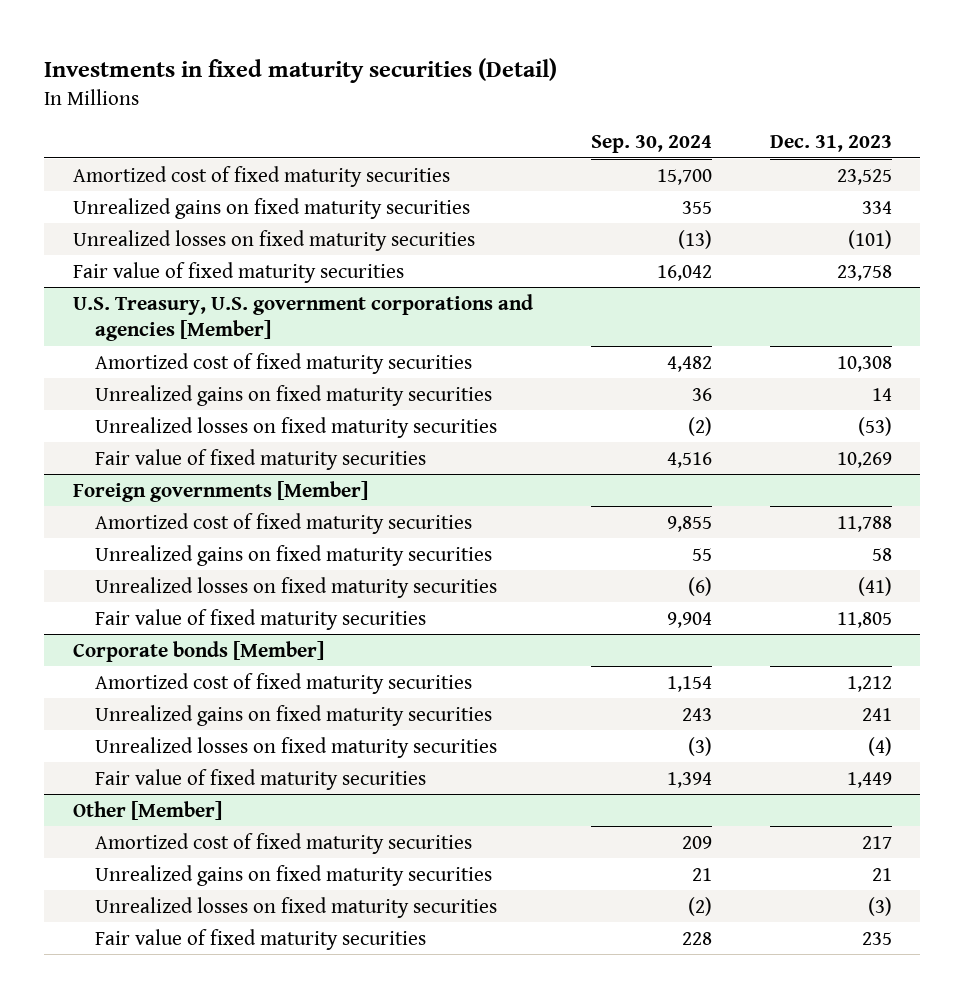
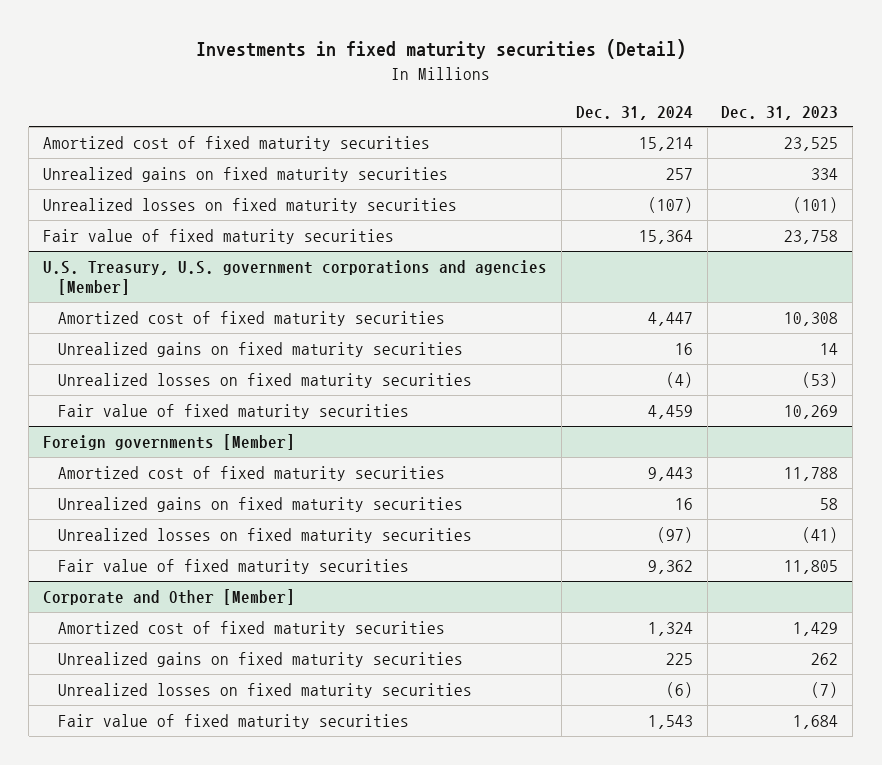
- | Sep. 30, 2024 | Dec. 31, 2023
+ | Dec. 31, 2024 | Dec. 31, 2023
- Corporate bonds [Member]
- Amortized cost of fixed maturity securities | 1,154 | 1,212
- Unrealized gains on fixed maturity securities | 243 | 241
- Unrealized losses on fixed maturity securities | (3) | (4)
- Fair value of fixed maturity securities | 1,394 | 1,449
- Other [Member]
- Amortized cost of fixed maturity securities | 209 | 217
- Unrealized gains on fixed maturity securities | 21 | 21
- Unrealized losses on fixed maturity securities | (2) | (3)
- Fair value of fixed maturity securities | 228 | 235
+ Corporate and Other [Member]
+ Amortized cost of fixed maturity securities | 1,324 | 1,429
+ Unrealized gains on fixed maturity securities | 225 | 262
+ Unrealized losses on fixed maturity securities | (6) | (7)
+ Fair value of fixed maturity securities | 1,543 | 1,684

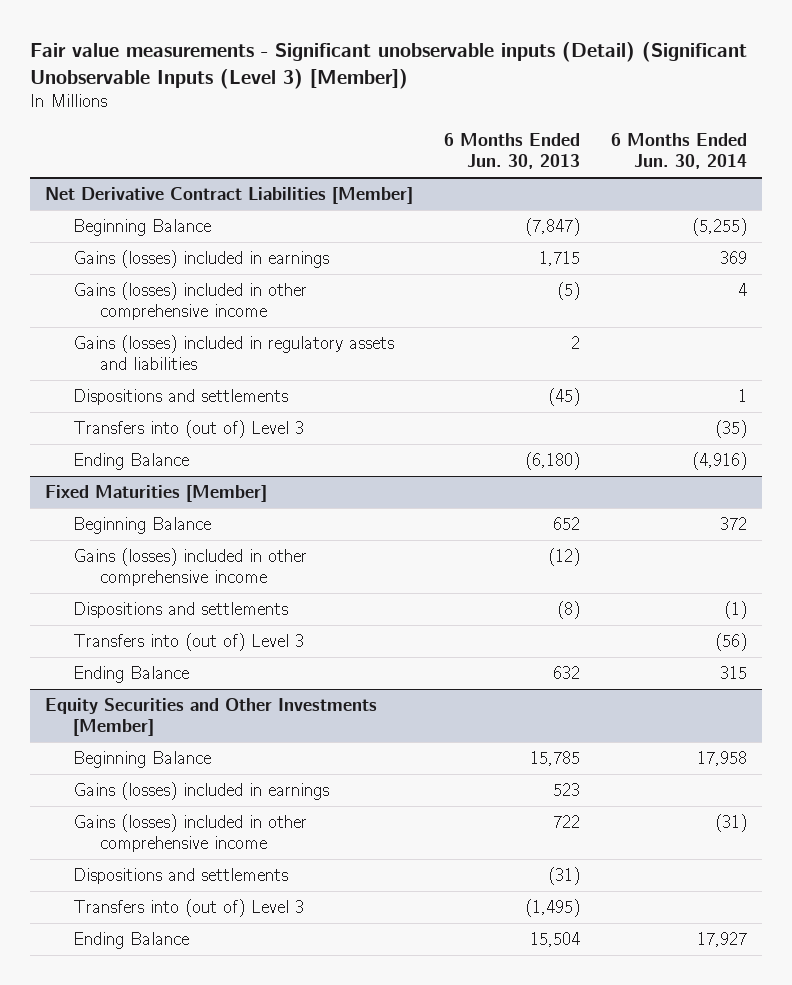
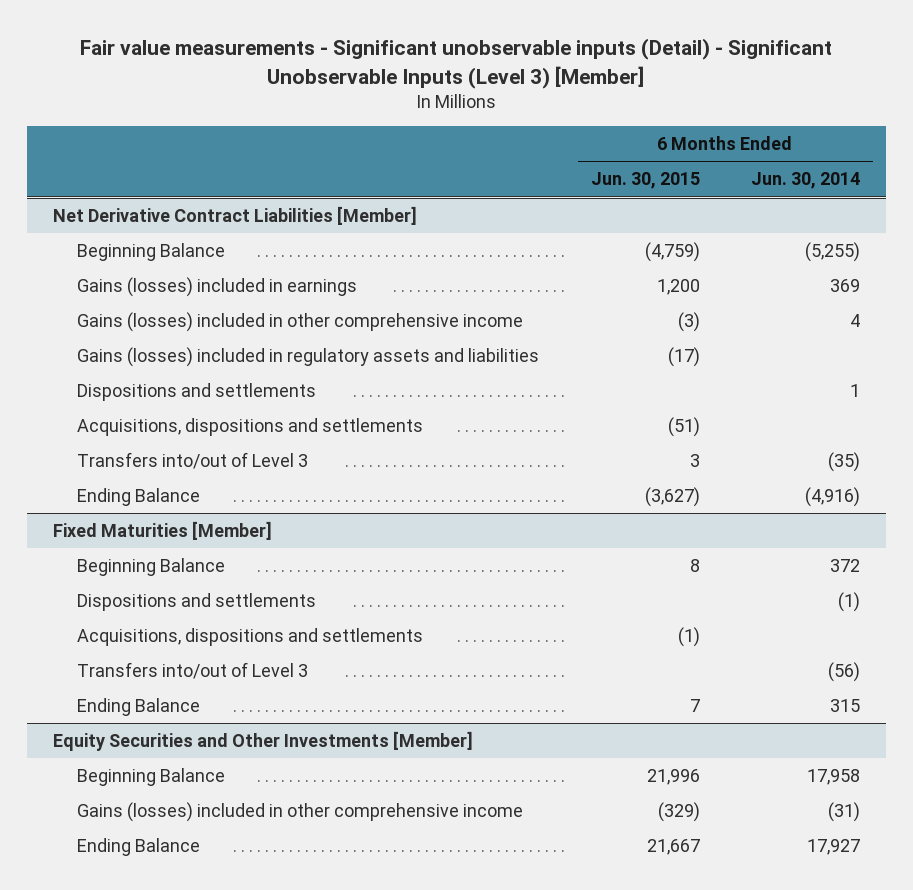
- Fair value measurements - Significant unobservable inputs (Detail) (Significant Unobservable Inputs (Level 3) [Member])
+ Fair value measurements - Significant unobservable inputs (Detail) - Significant Unobservable Inputs (Level 3) [Member]
- | 6 Months Ended Jun. 30, 2013 | 6 Months Ended Jun. 30, 2014
+ | 6 Months Ended Jun. 30, 2015 | 6 Months Ended Jun. 30, 2014
@ Net Derivative Contract Liabilities [Member]
- Transfers into (out of) Level 3 | | (35)
+ Acquisitions, dispositions and settlements | (51) |
+ Transfers into/out of Level 3 | 3 | (35)
@ Fixed Maturities [Member]
- Gains (losses) included in other comprehensive income | (12) |
- Transfers into (out of) Level 3 | | (56)
+ Acquisitions, dispositions and settlements | (1) |
+ Transfers into/out of Level 3 | | (56)
@ Equity Securities and Other Investments [Member]
- Gains (losses) included in earnings | 523 |
- Dispositions and settlements | (31) |
- Transfers into (out of) Level 3 | (1,495) |

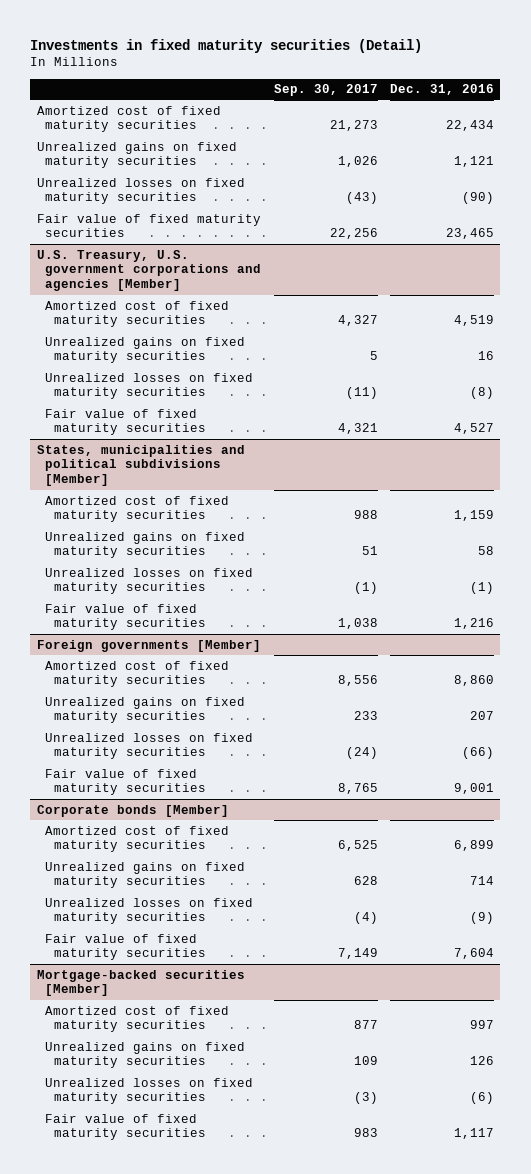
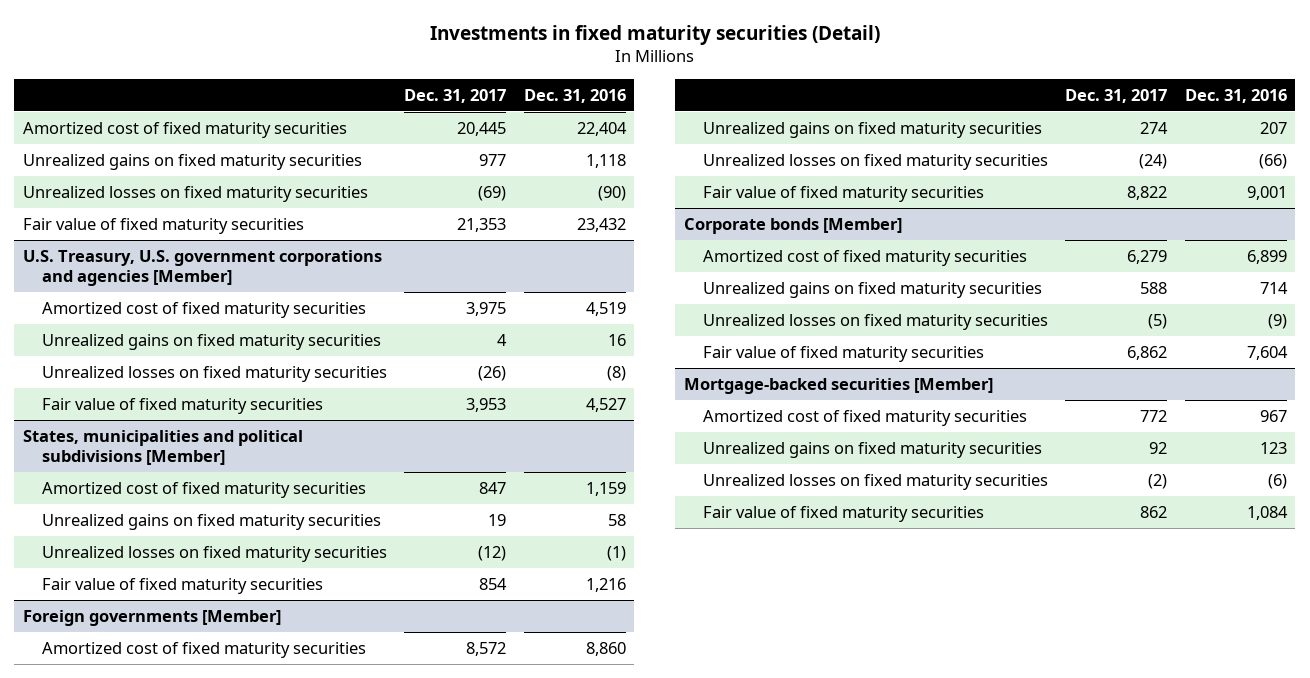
- | Sep. 30, 2017 | Dec. 31, 2016
+ | Dec. 31, 2017 | Dec. 31, 2016
- Amortized cost of fixed maturity securities | 21,273 | 22,434
- Unrealized gains on fixed maturity securities | 1,026 | 1,121
+ Amortized cost of fixed maturity securities | 20,445 | 22,404
+ Unrealized gains on fixed maturity securities | 977 | 1,118
- Fair value of fixed maturity securities | 22,256 | 23,465
+ Fair value of fixed maturity securities | 21,353 | 23,432
@ Mortgage-backed securities [Member]
- Amortized cost of fixed maturity securities | 877 | 997
- Unrealized gains on fixed maturity securities | 109 | 126
+ Amortized cost of fixed maturity securities | 772 | 967
+ Unrealized gains on fixed maturity securities | 92 | 123
- Fair value of fixed maturity securities | 983 | 1,117
+ Fair value of fixed maturity securities | 862 | 1,084

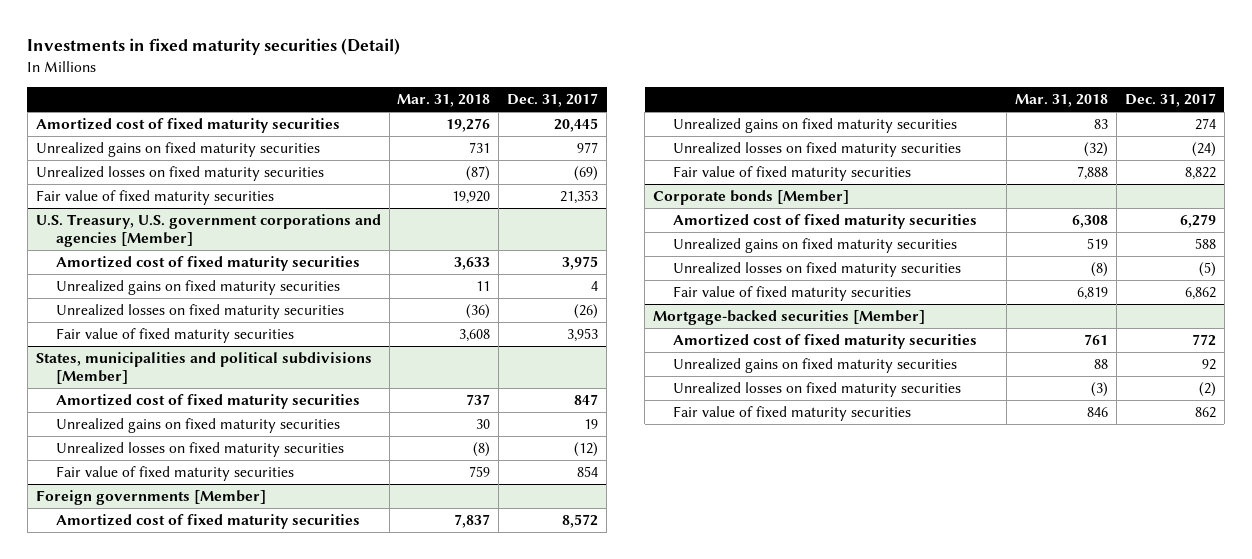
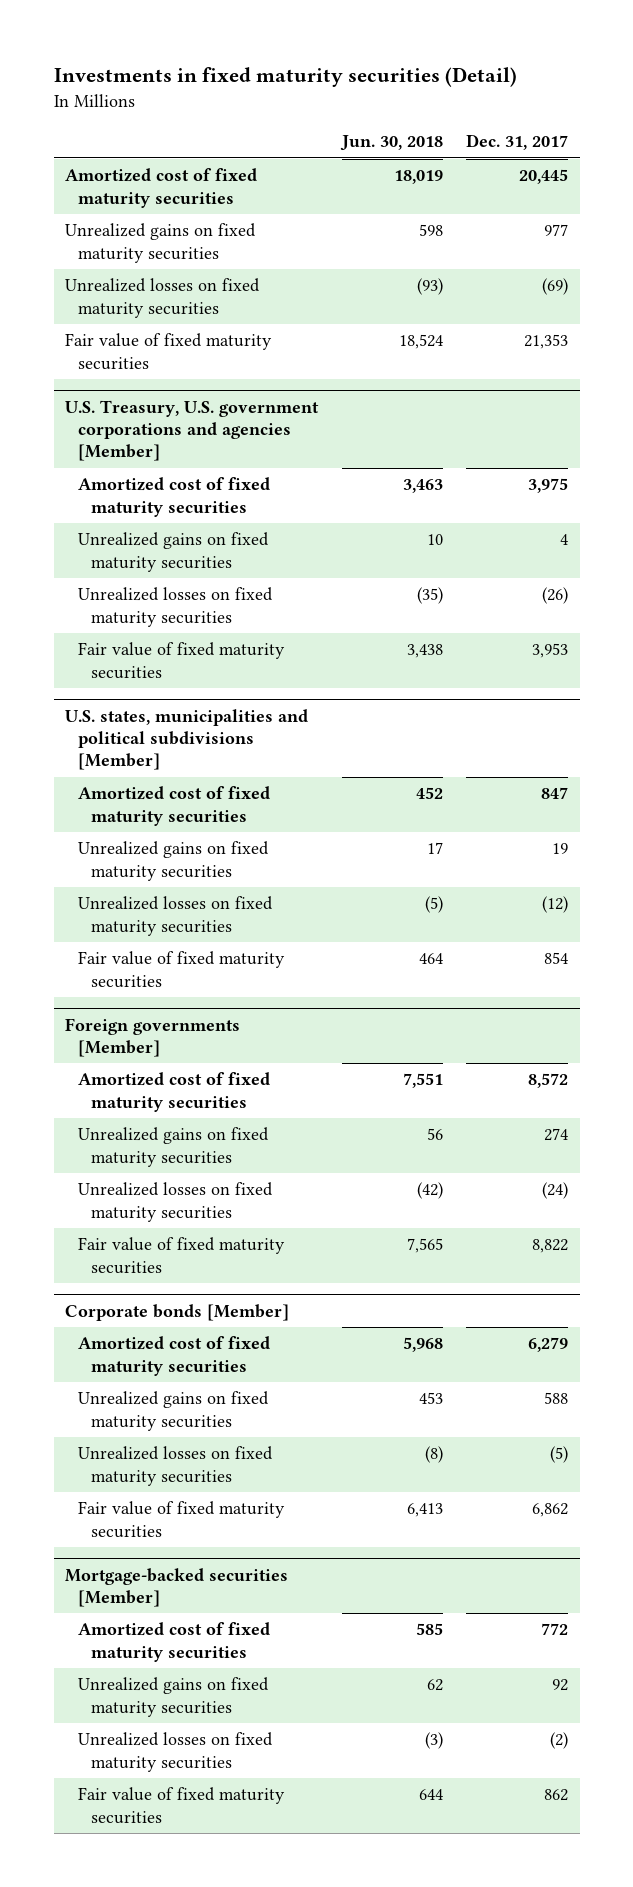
- | Mar. 31, 2018 | Dec. 31, 2017
+ | Jun. 30, 2018 | Dec. 31, 2017
- States, municipalities and political subdivisions [Member]
+ U.S. states, municipalities and political subdivisions [Member]

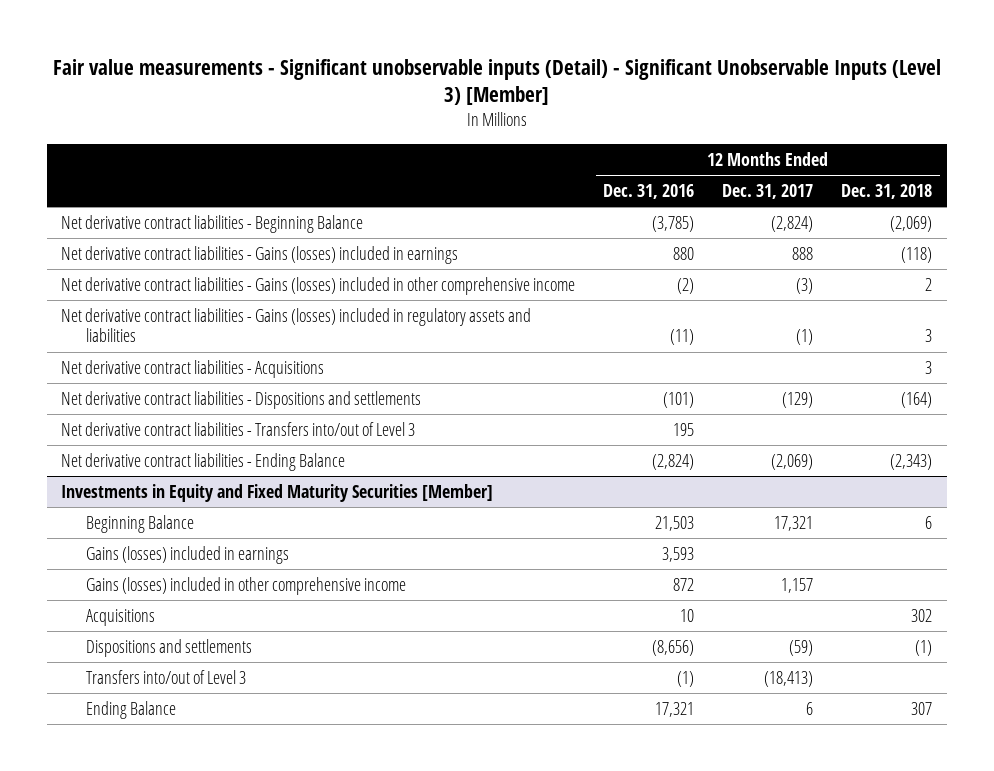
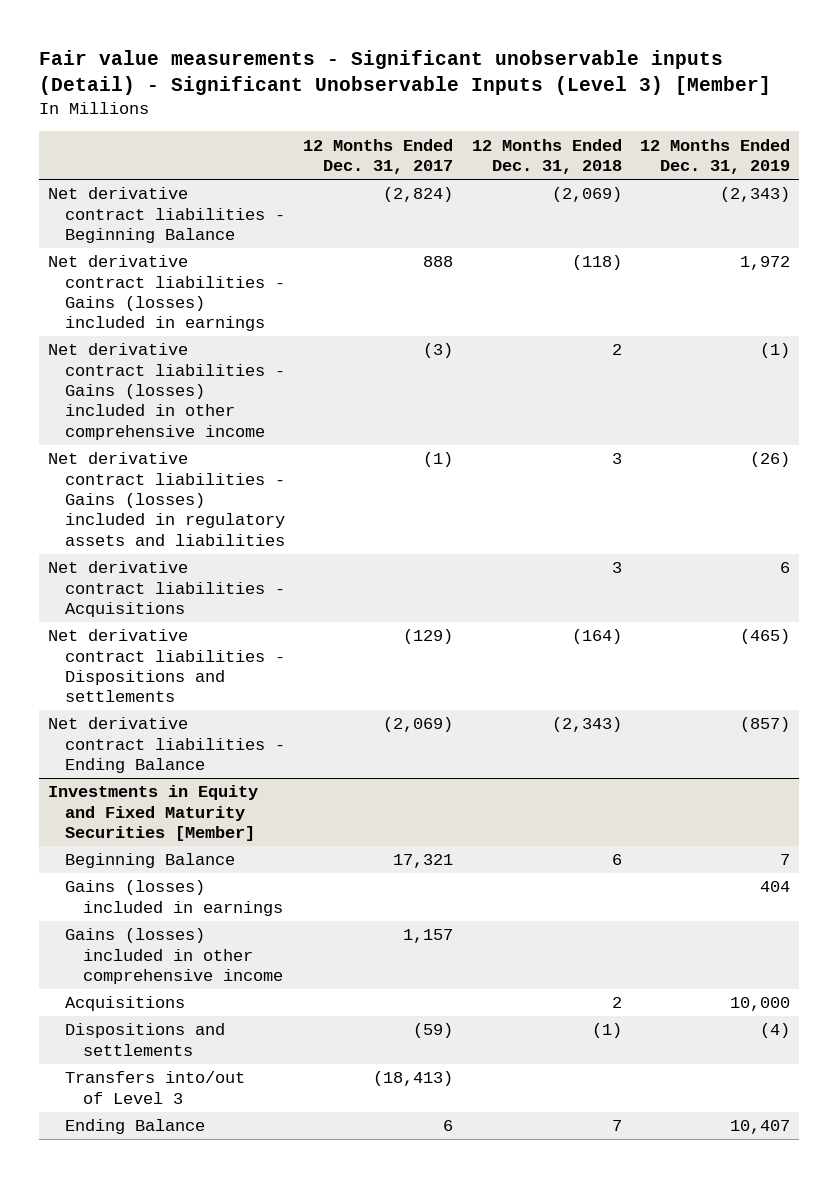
- | 12 Months Ended Dec. 31, 2016 | 12 Months Ended Dec. 31, 2017 | 12 Months Ended Dec. 31, 2018
+ | 12 Months Ended Dec. 31, 2017 | 12 Months Ended Dec. 31, 2018 | 12 Months Ended Dec. 31, 2019
- Net derivative contract liabilities - Transfers into/out of Level 3 | 195 | |
@ Investments in Equity and Fixed Maturity Securities [Member]
- Acquisitions | 10 | | 302
+ Acquisitions | | 2 | 10,000
- Ending Balance | 17,321 | 6 | 307
+ Ending Balance | 6 | 7 | 10,407

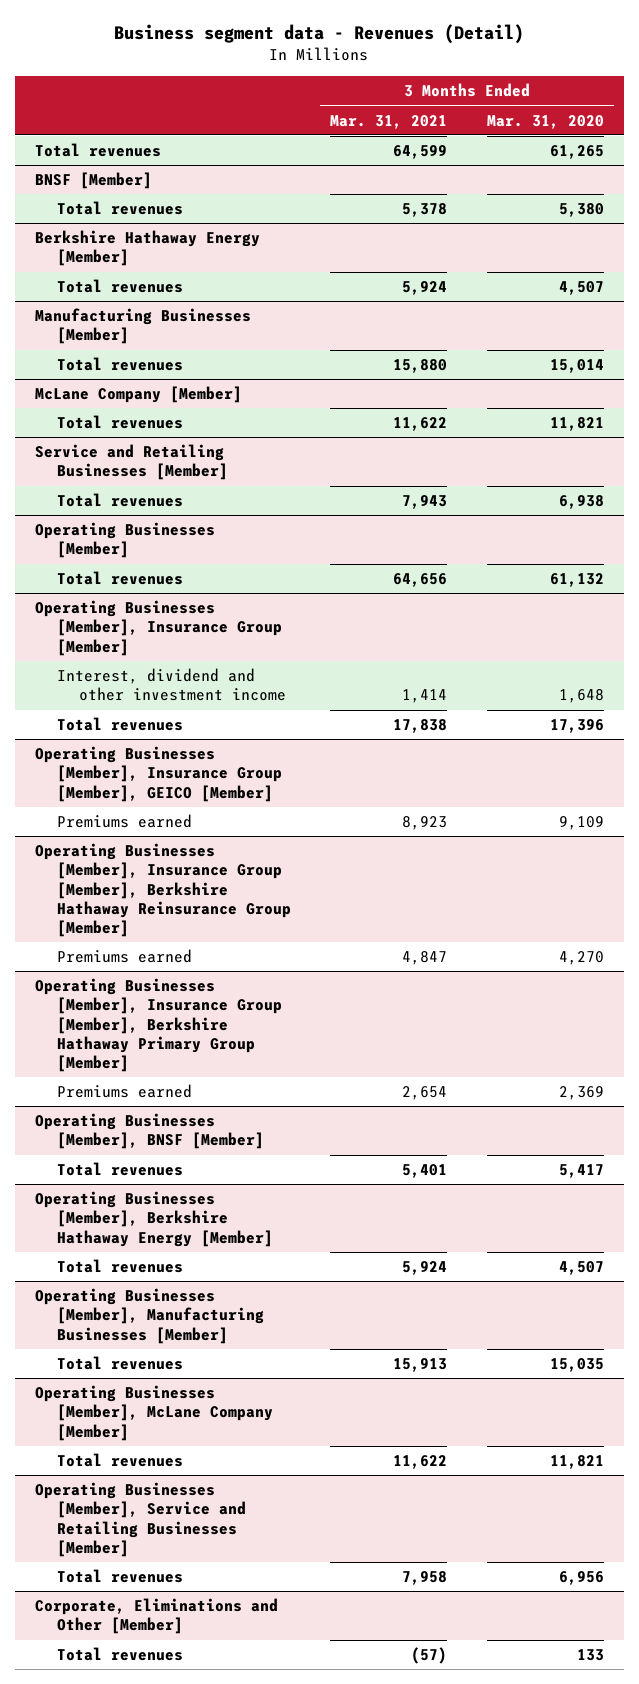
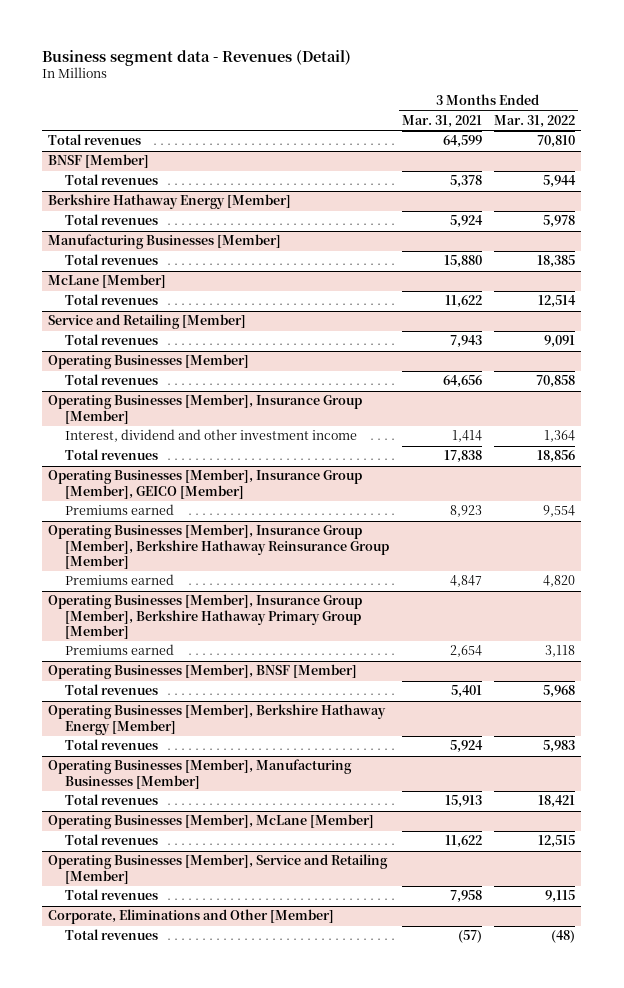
- | 3 Months Ended Mar. 31, 2021 | 3 Months Ended Mar. 31, 2020
+ | 3 Months Ended Mar. 31, 2021 | 3 Months Ended Mar. 31, 2022
- McLane Company [Member]
+ McLane [Member]
- Service and Retailing Businesses [Member]
+ Service and Retailing [Member]
- Operating Businesses [Member], McLane Company [Member]
+ Operating Businesses [Member], McLane [Member]
- Operating Businesses [Member], Service and Retailing Businesses [Member]
+ Operating Businesses [Member], Service and Retailing [Member]

